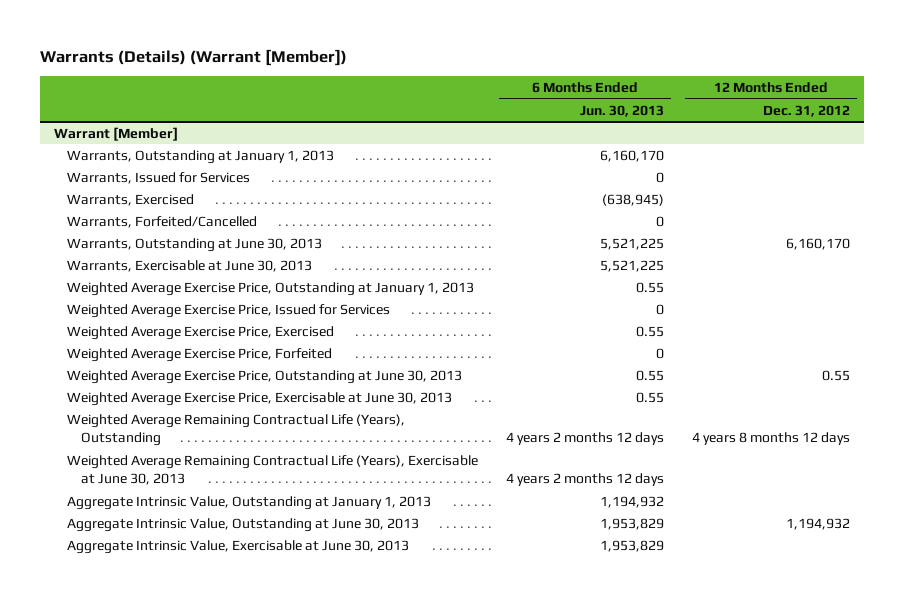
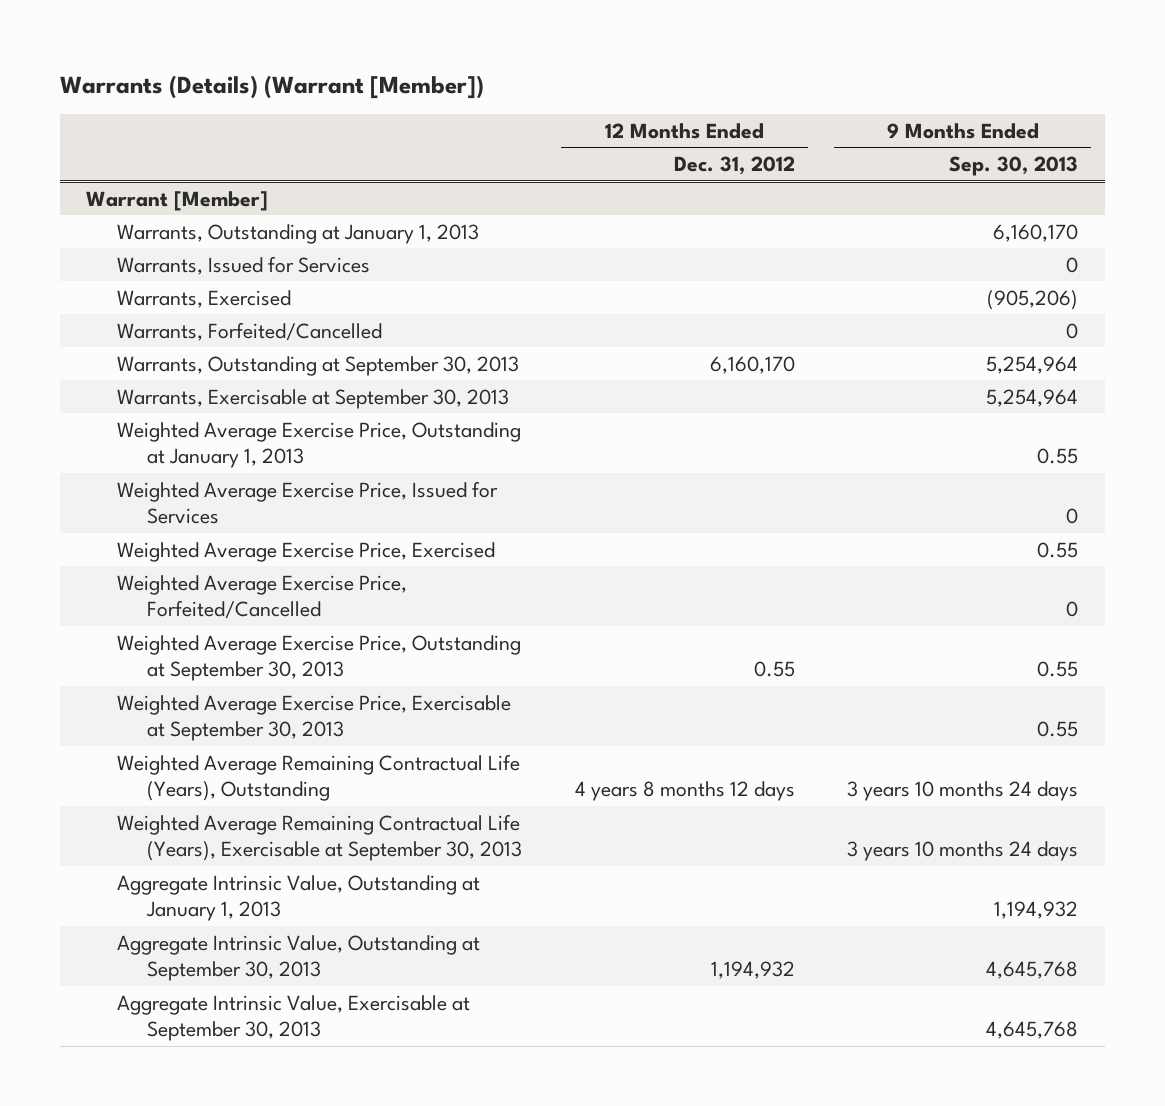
- | 6 Months Ended Jun. 30, 2013 | 12 Months Ended Dec. 31, 2012
+ | 12 Months Ended Dec. 31, 2012 | 9 Months Ended Sep. 30, 2013
@ Warrant [Member]
- Warrants, Outstanding at June 30, 2013 | 5,521,225 | 6,160,170
- Warrants, Exercisable at June 30, 2013 | 5,521,225 |
+ Warrants, Outstanding at September 30, 2013 | 6,160,170 | 5,254,964
+ Warrants, Exercisable at September 30, 2013 | | 5,254,964
- Weighted Average Exercise Price, Forfeited | 0 |
- Weighted Average Exercise Price, Outstanding at June 30, 2013 | 0.55 | 0.55
- Weighted Average Exercise Price, Exercisable at June 30, 2013 | 0.55 |
+ Weighted Average Exercise Price, Forfeited/Cancelled | | 0
+ Weighted Average Exercise Price, Outstanding at September 30, 2013 | 0.55 | 0.55
+ Weighted Average Exercise Price, Exercisable at September 30, 2013 | | 0.55
- Weighted Average Remaining Contractual Life (Years), Exercisable at June 30, 2013 | 4 years 2 months 12 days |
+ Weighted Average Remaining Contractual Life (Years), Exercisable at September 30, 2013 | | 3 years 10 months 24 days
- Aggregate Intrinsic Value, Outstanding at June 30, 2013 | 1,953,829 | 1,194,932
- Aggregate Intrinsic Value, Exercisable at June 30, 2013 | 1,953,829 |
+ Aggregate Intrinsic Value, Outstanding at September 30, 2013 | 1,194,932 | 4,645,768
+ Aggregate Intrinsic Value, Exercisable at September 30, 2013 | | 4,645,768

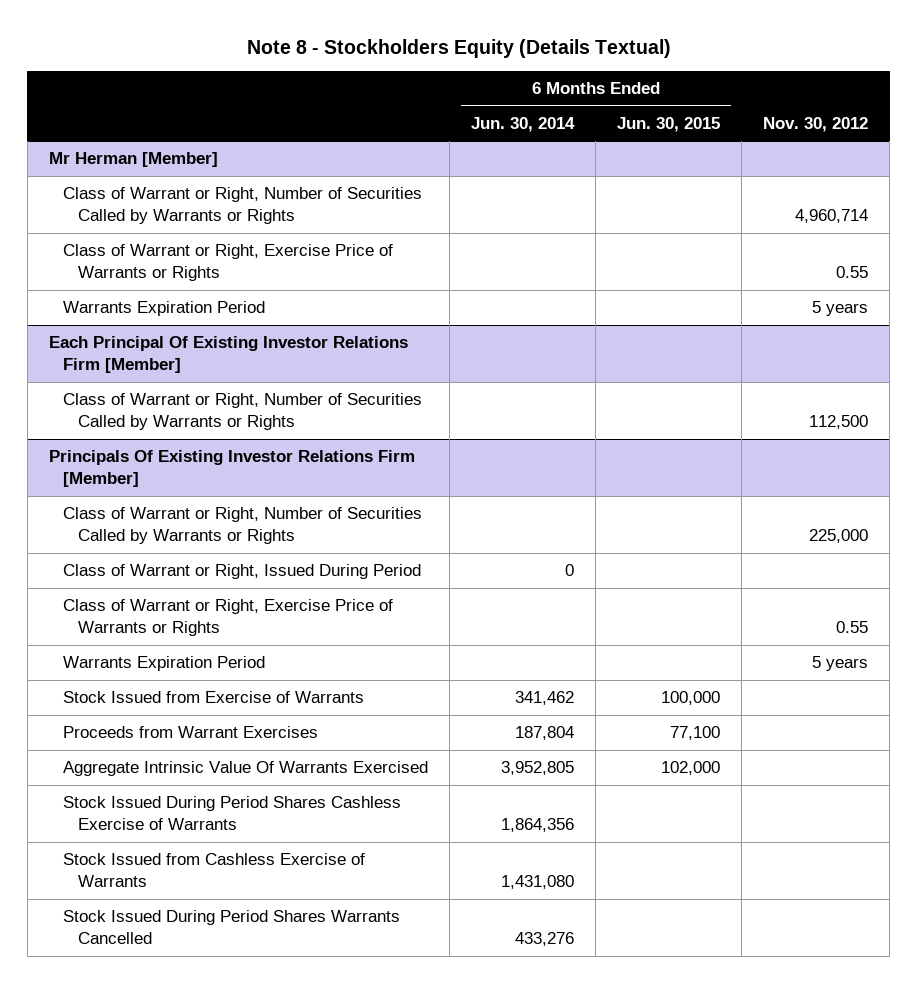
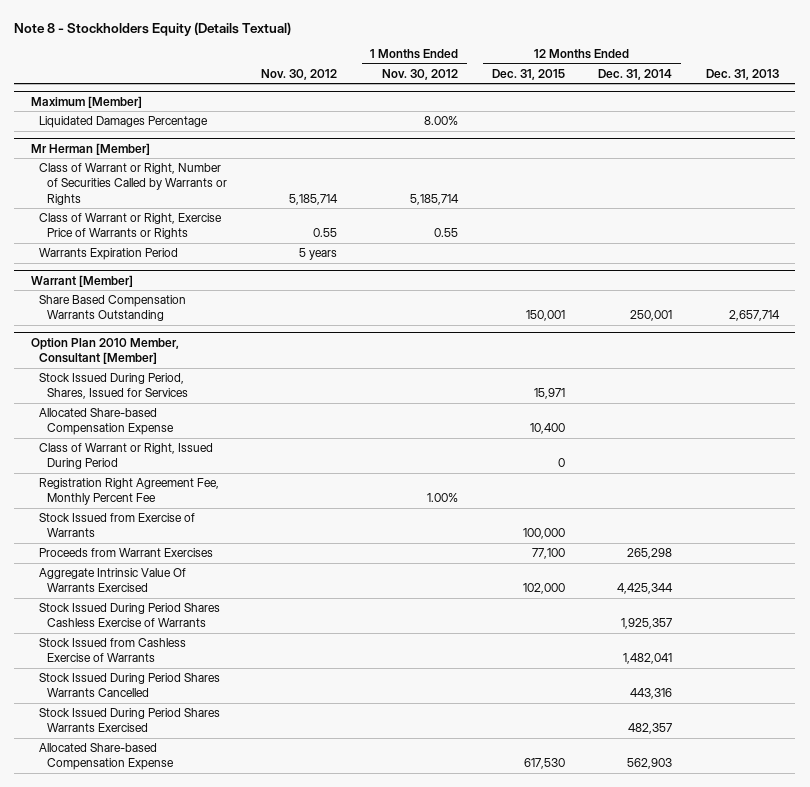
- | 6 Months Ended Jun. 30, 2014 | 6 Months Ended Jun. 30, 2015 | Nov. 30, 2012
+ | Nov. 30, 2012 | 1 Months Ended Nov. 30, 2012 | 12 Months Ended Dec. 31, 2015 | 12 Months Ended Dec. 31, 2014 | Dec. 31, 2013
+ Maximum [Member]
+ Liquidated Damages Percentage | | 8.00% | | |
@ Mr Herman [Member]
- Class of Warrant or Right, Number of Securities Called by Warrants or Rights | | | 4,960,714
+ Class of Warrant or Right, Number of Securities Called by Warrants or Rights | 5,185,714 | 5,185,714 | | |
- Each Principal Of Existing Investor Relations Firm [Member]
- Class of Warrant or Right, Number of Securities Called by Warrants or Rights | | | 112,500
- Principals Of Existing Investor Relations Firm [Member]
- Class of Warrant or Right, Number of Securities Called by Warrants or Rights | | | 225,000
- Class of Warrant or Right, Issued During Period | 0 | |
- Class of Warrant or Right, Exercise Price of Warrants or Rights | | | 0.55
- Warrants Expiration Period | | | 5 years
- Stock Issued from Exercise of Warrants | 341,462 | 100,000 |
- Proceeds from Warrant Exercises | 187,804 | 77,100 |
- Aggregate Intrinsic Value Of Warrants Exercised | 3,952,805 | 102,000 |
- Stock Issued During Period Shares Cashless Exercise of Warrants | 1,864,356 | |
- Stock Issued from Cashless Exercise of Warrants | 1,431,080 | |
- Stock Issued During Period Shares Warrants Cancelled | 433,276 | |
+ Warrant [Member]
+ Share Based Compensation Warrants Outstanding | | | 150,001 | 250,001 | 2,657,714
+ Option Plan 2010 Member, Consultant [Member]
+ Stock Issued During Period, Shares, Issued for Services | | | 15,971 | |
+ Allocated Share-based Compensation Expense | | | 10,400 | |
+ Class of Warrant or Right, Issued During Period | | | 0 | |
+ Registration Right Agreement Fee, Monthly Percent Fee | | 1.00% | | |
+ Stock Issued from Exercise of Warrants | | | 100,000 | |
+ Proceeds from Warrant Exercises | | | 77,100 | 265,298 |
+ Aggregate Intrinsic Value Of Warrants Exercised | | | 102,000 | 4,425,344 |
+ Stock Issued During Period Shares Cashless Exercise of Warrants | | | | 1,925,357 |
+ Stock Issued from Cashless Exercise of Warrants | | | | 1,482,041 |
+ Stock Issued During Period Shares Warrants Cancelled | | | | 443,316 |
+ Stock Issued During Period Shares Warrants Exercised | | | | 482,357 |
+ Allocated Share-based Compensation Expense | | | 617,530 | 562,903 |

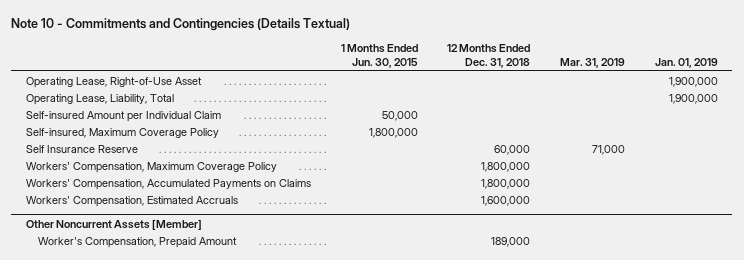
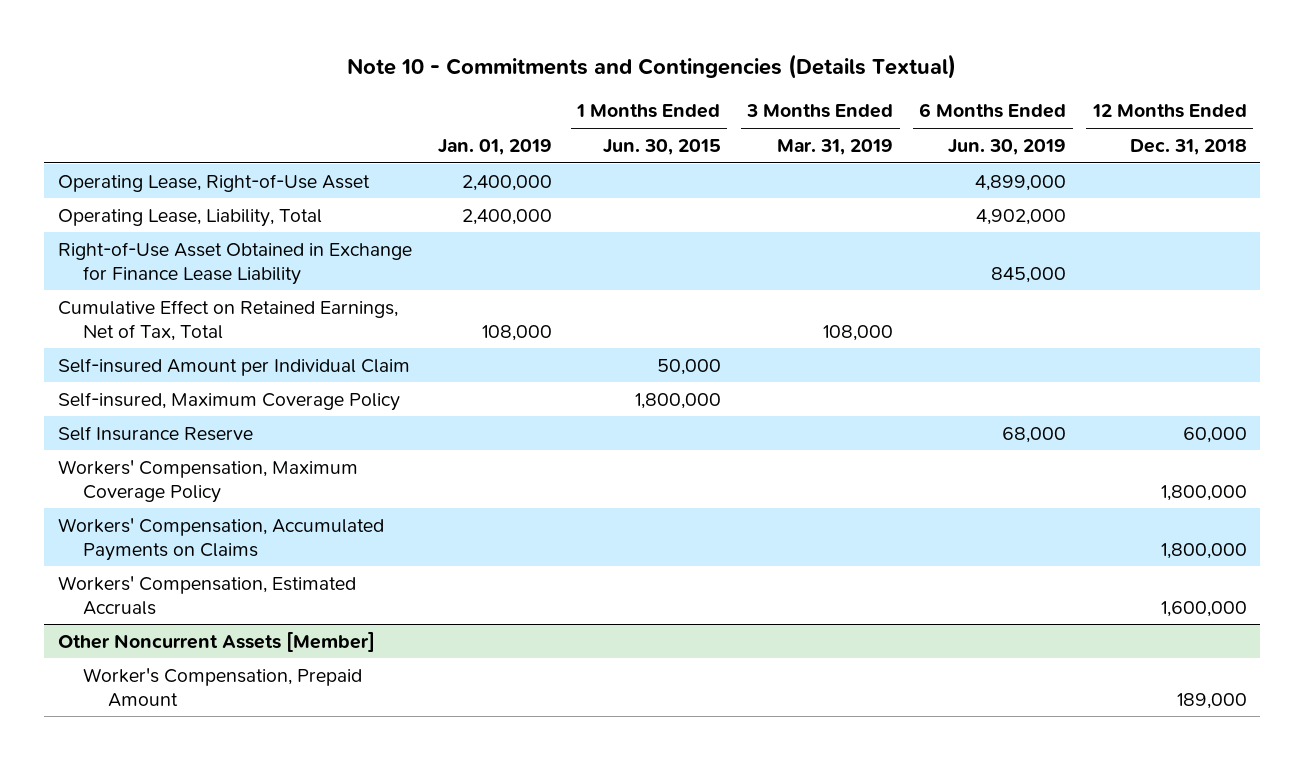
- | 1 Months Ended Jun. 30, 2015 | 12 Months Ended Dec. 31, 2018 | Mar. 31, 2019 | Jan. 01, 2019
+ | Jan. 01, 2019 | 1 Months Ended Jun. 30, 2015 | 3 Months Ended Mar. 31, 2019 | 6 Months Ended Jun. 30, 2019 | 12 Months Ended Dec. 31, 2018
- Operating Lease, Right-of-Use Asset | | | | 1,900,000
- Operating Lease, Liability, Total | | | | 1,900,000
+ Operating Lease, Right-of-Use Asset | 2,400,000 | | | 4,899,000 |
+ Operating Lease, Liability, Total | 2,400,000 | | | 4,902,000 |
+ Right-of-Use Asset Obtained in Exchange for Finance Lease Liability | | | | 845,000 |
+ Cumulative Effect on Retained Earnings, Net of Tax, Total | 108,000 | | 108,000 | |

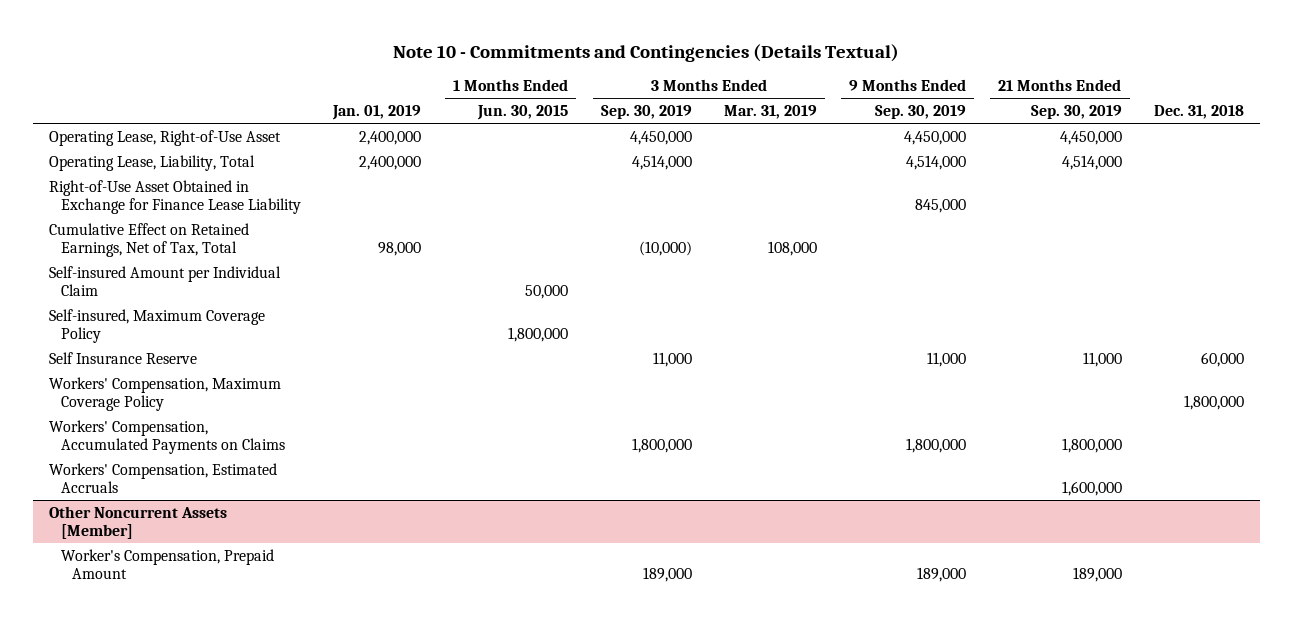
- | Jan. 01, 2019 | 1 Months Ended Jun. 30, 2015 | 3 Months Ended Mar. 31, 2019 | 6 Months Ended Jun. 30, 2019 | 12 Months Ended Dec. 31, 2018
+ | Jan. 01, 2019 | 1 Months Ended Jun. 30, 2015 | 3 Months Ended Sep. 30, 2019 | 3 Months Ended Mar. 31, 2019 | 9 Months Ended Sep. 30, 2019 | 21 Months Ended Sep. 30, 2019 | Dec. 31, 2018
- Cumulative Effect on Retained Earnings, Net of Tax, Total | 108,000 | | 108,000 | |
+ Cumulative Effect on Retained Earnings, Net of Tax, Total | 98,000 | | (10,000) | 108,000 | | |

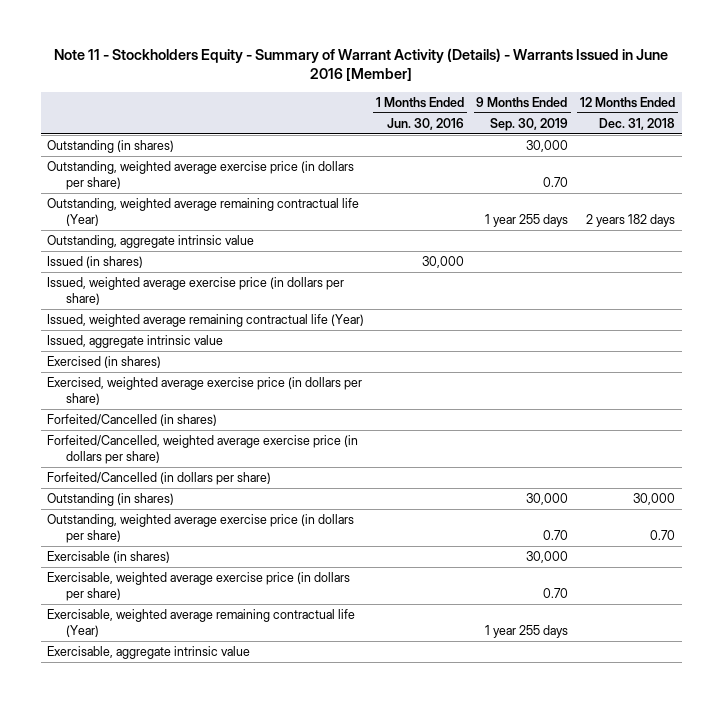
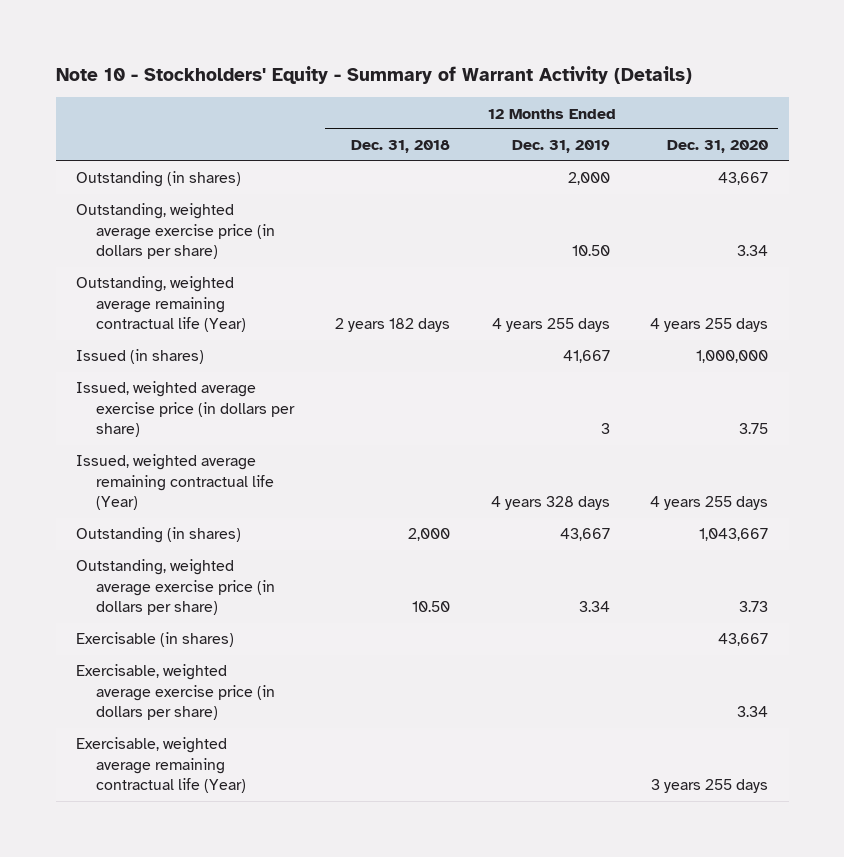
- Note 11 - Stockholders Equity - Summary of Warrant Activity (Details) - Warrants Issued in June 2016 [Member]
+ Note 10 - Stockholders' Equity - Summary of Warrant Activity (Details)
- | 1 Months Ended Jun. 30, 2016 | 9 Months Ended Sep. 30, 2019 | 12 Months Ended Dec. 31, 2018
+ | 12 Months Ended Dec. 31, 2018 | 12 Months Ended Dec. 31, 2019 | 12 Months Ended Dec. 31, 2020
- Outstanding, aggregate intrinsic value
- Issued, aggregate intrinsic value
- Exercised (in shares)
- Exercised, weighted average exercise price (in dollars per share)
- Forfeited/Cancelled (in shares)
- Forfeited/Cancelled, weighted average exercise price (in dollars per share)
- Forfeited/Cancelled (in dollars per share)
- Outstanding (in shares) | | 30,000 | 30,000
- Outstanding, weighted average exercise price (in dollars per share) | | 0.70 | 0.70
+ Outstanding (in shares) | 2,000 | 43,667 | 1,043,667
+ Outstanding, weighted average exercise price (in dollars per share) | 10.50 | 3.34 | 3.73
- Exercisable, aggregate intrinsic value

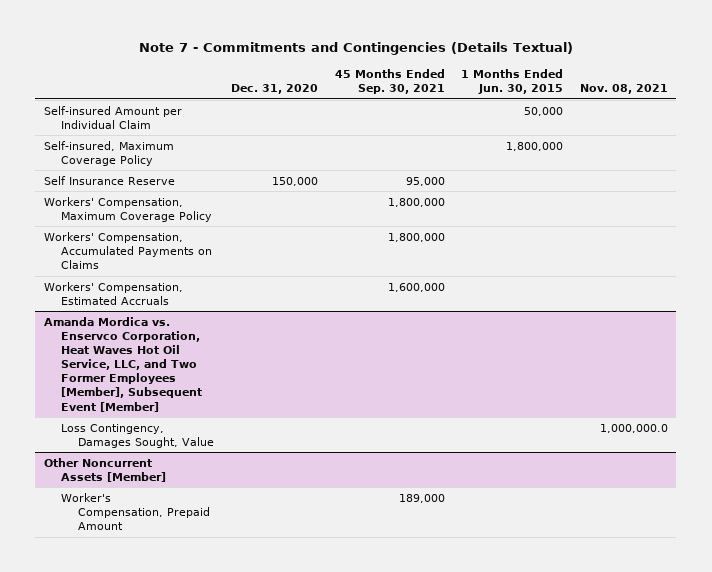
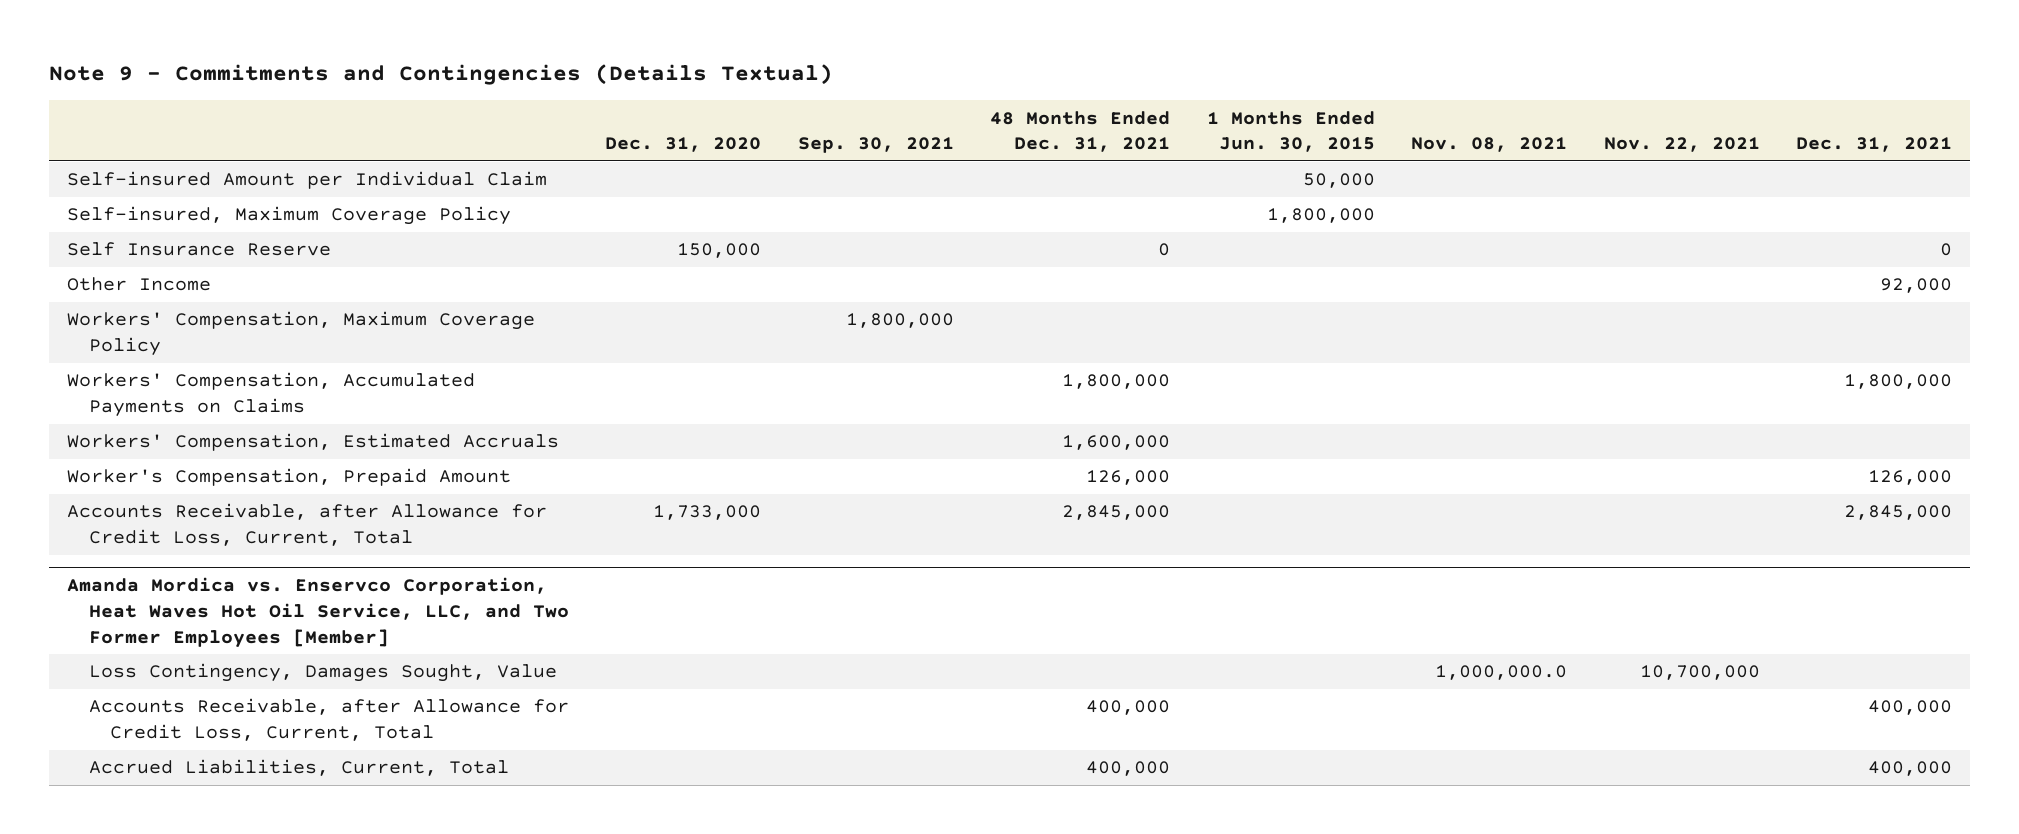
- Note 7 - Commitments and Contingencies (Details Textual)
+ Note 9 - Commitments and Contingencies (Details Textual)
- | Dec. 31, 2020 | 45 Months Ended Sep. 30, 2021 | 1 Months Ended Jun. 30, 2015 | Nov. 08, 2021
+ | Dec. 31, 2020 | Sep. 30, 2021 | 48 Months Ended Dec. 31, 2021 | 1 Months Ended Jun. 30, 2015 | Nov. 08, 2021 | Nov. 22, 2021 | Dec. 31, 2021
+ Other Income | | | | | | | 92,000
- Amanda Mordica vs. Enservco Corporation, Heat Waves Hot Oil Service, LLC, and Two Former Employees [Member], Subsequent Event [Member]
+ Worker's Compensation, Prepaid Amount | | | 126,000 | | | | 126,000
+ Accounts Receivable, after Allowance for Credit Loss, Current, Total | 1,733,000 | | 2,845,000 | | | | 2,845,000
+ Amanda Mordica vs. Enservco Corporation, Heat Waves Hot Oil Service, LLC, and Two Former Employees [Member]
- Other Noncurrent Assets [Member]
- Worker's Compensation, Prepaid Amount | | 189,000 | |
+ Accounts Receivable, after Allowance for Credit Loss, Current, Total | | | 400,000 | | | | 400,000
+ Accrued Liabilities, Current, Total | | | 400,000 | | | | 400,000

